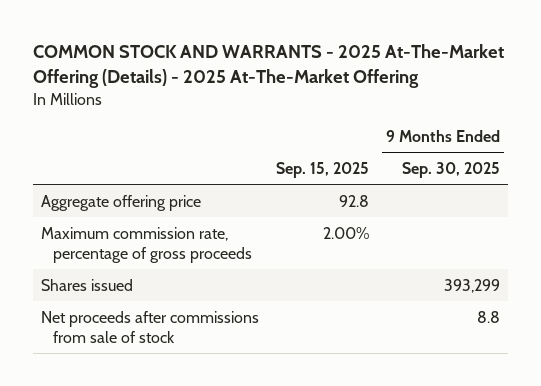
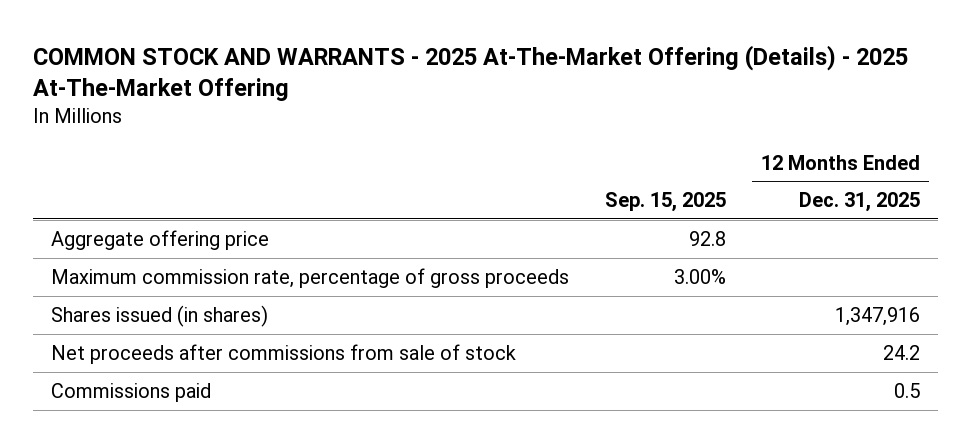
- | Sep. 15, 2025 | 9 Months Ended Sep. 30, 2025
+ | Sep. 15, 2025 | 12 Months Ended Dec. 31, 2025
- Maximum commission rate, percentage of gross proceeds | 2.00% |
- Shares issued | | 393,299
+ Maximum commission rate, percentage of gross proceeds | 3.00% |
+ Shares issued (in shares) | | 1,347,916
+ Commissions paid | | 0.5

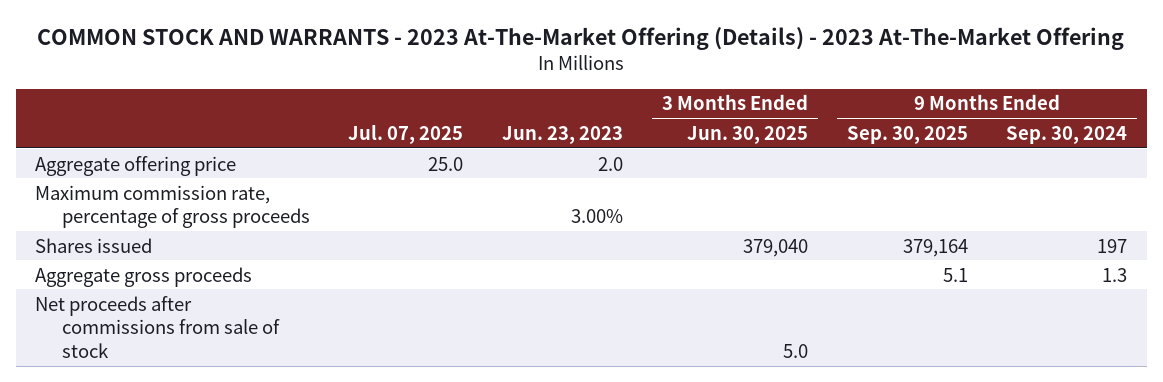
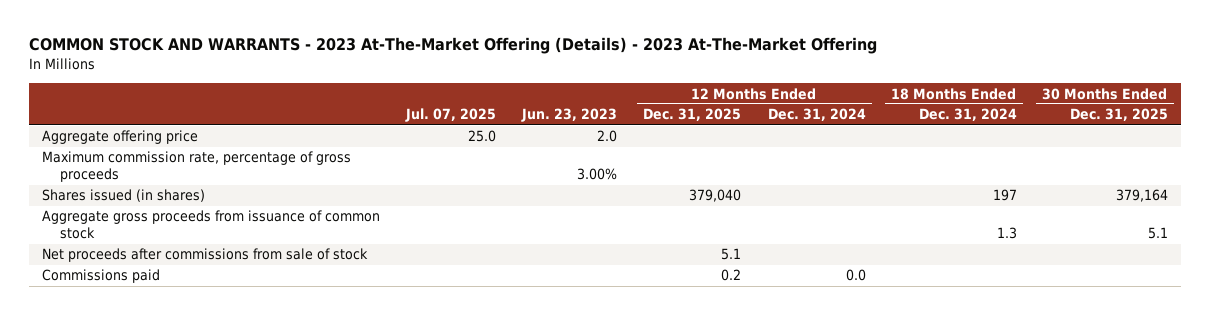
- | Jul. 07, 2025 | Jun. 23, 2023 | 3 Months Ended Jun. 30, 2025 | 9 Months Ended Sep. 30, 2025 | 9 Months Ended Sep. 30, 2024
+ | Jul. 07, 2025 | Jun. 23, 2023 | 12 Months Ended Dec. 31, 2025 | 12 Months Ended Dec. 31, 2024 | 18 Months Ended Dec. 31, 2024 | 30 Months Ended Dec. 31, 2025
- Shares issued | | | 379,040 | 379,164 | 197
- Aggregate gross proceeds | | | | 5.1 | 1.3
+ Shares issued (in shares) | | | 379,040 | | 197 | 379,164
+ Aggregate gross proceeds from issuance of common stock | | | | | 1.3 | 5.1
+ Commissions paid | | | 0.2 | 0.0 | |

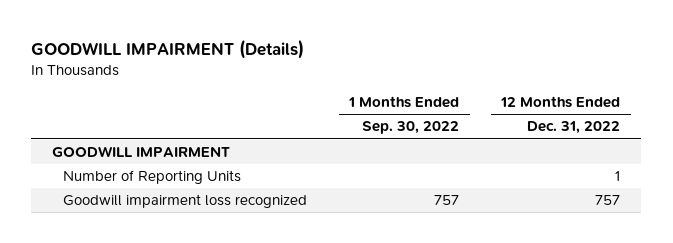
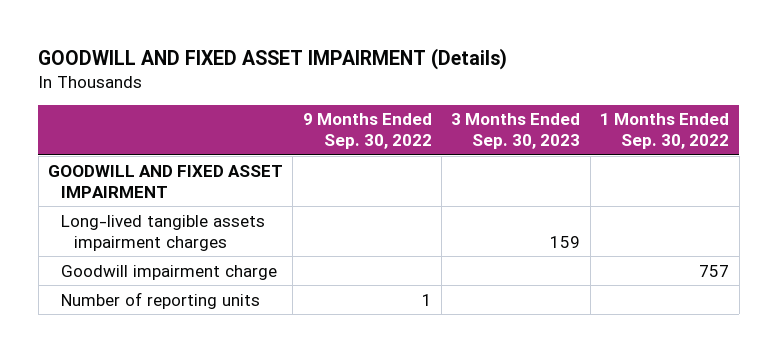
- GOODWILL IMPAIRMENT (Details)
+ GOODWILL AND FIXED ASSET IMPAIRMENT (Details)
- | 1 Months Ended Sep. 30, 2022 | 12 Months Ended Dec. 31, 2022
+ | 9 Months Ended Sep. 30, 2022 | 3 Months Ended Sep. 30, 2023 | 1 Months Ended Sep. 30, 2022
- GOODWILL IMPAIRMENT
- Number of Reporting Units | | 1
- Goodwill impairment loss recognized | 757 | 757
+ GOODWILL AND FIXED ASSET IMPAIRMENT
+ Long-lived tangible assets impairment charges | | 159 |
+ Goodwill impairment charge | | | 757
+ Number of reporting units | 1 | |

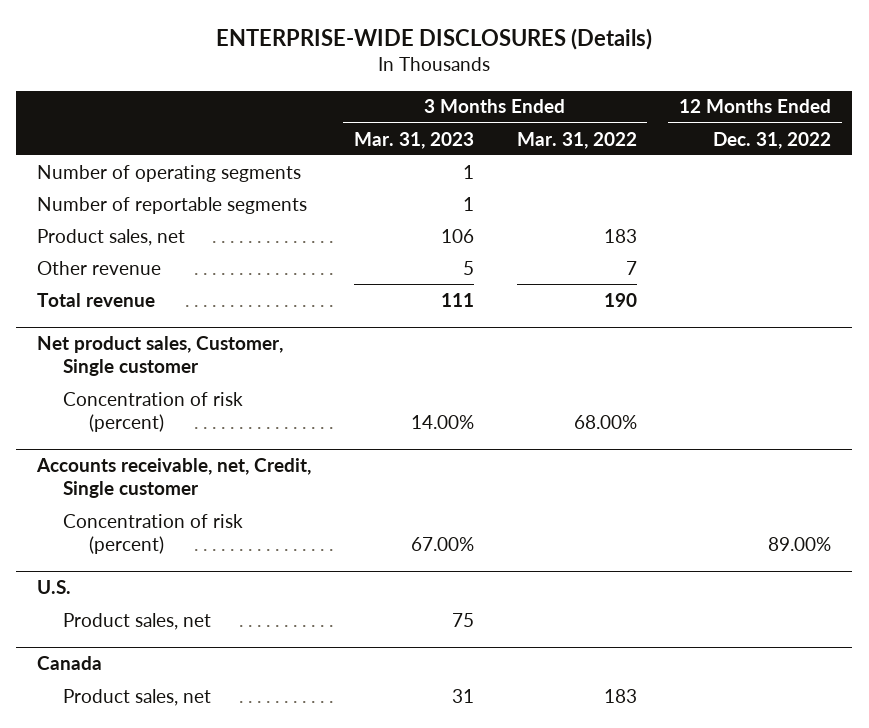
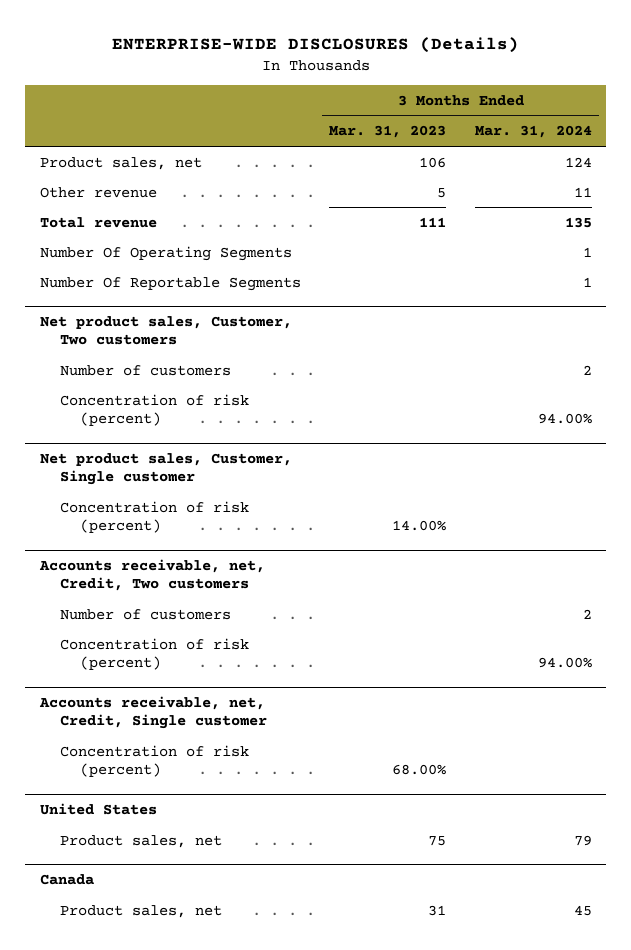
- | 3 Months Ended Mar. 31, 2023 | 3 Months Ended Mar. 31, 2022 | 12 Months Ended Dec. 31, 2022
+ | 3 Months Ended Mar. 31, 2023 | 3 Months Ended Mar. 31, 2024
- Number of operating segments | 1 | |
- Number of reportable segments | 1 | |
+ Number Of Operating Segments | | 1
+ Number Of Reportable Segments | | 1
+ Net product sales, Customer, Two customers
+ Number of customers | | 2
+ Concentration of risk (percent) | | 94.00%
+ Accounts receivable, net, Credit, Two customers
+ Number of customers | | 2
+ Concentration of risk (percent) | | 94.00%
@ Accounts receivable, net, Credit, Single customer
- Concentration of risk (percent) | 67.00% | | 89.00%
- U.S.
@ Accounts receivable, net, Credit, Single customer
+ Concentration of risk (percent) | 68.00% |
+ United States

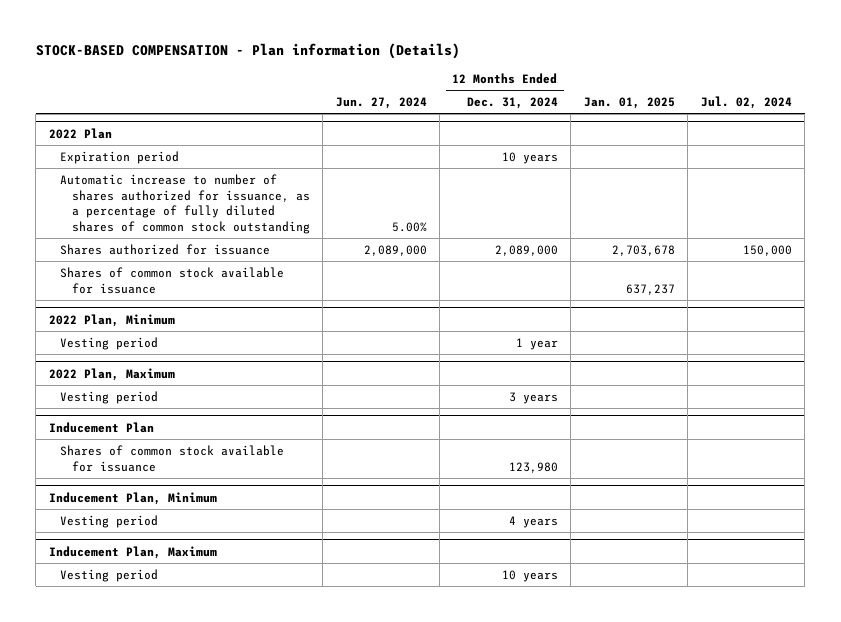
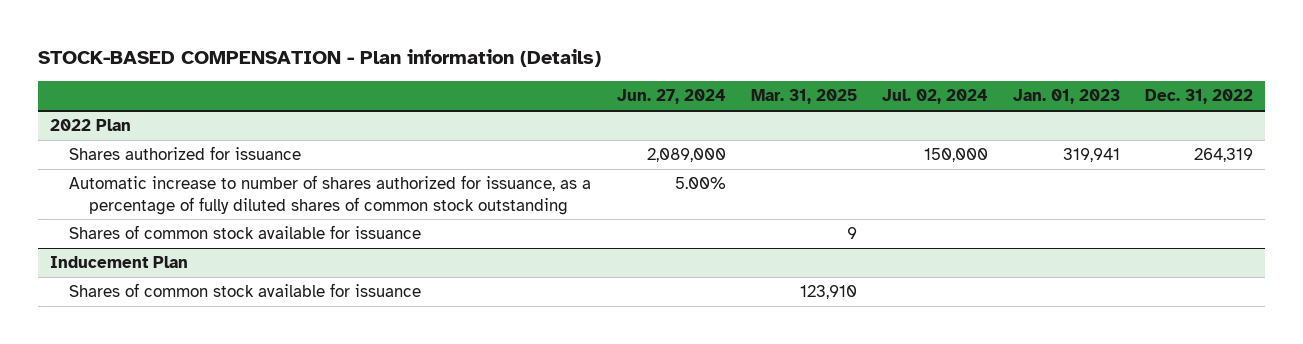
- | Jun. 27, 2024 | 12 Months Ended Dec. 31, 2024 | Jan. 01, 2025 | Jul. 02, 2024
+ | Jun. 27, 2024 | Mar. 31, 2025 | Jul. 02, 2024 | Jan. 01, 2023 | Dec. 31, 2022
@ 2022 Plan
- Expiration period | | 10 years | |
moved down: Automatic increase to number of shares authorized for issuance, as a percentage of fully diluted shares of common stock outstanding | 5.00% | | | |
- 2022 Plan, Minimum
- Vesting period | | 1 year | |
- 2022 Plan, Maximum
- Vesting period | | 3 years | |
- Inducement Plan, Minimum
- Vesting period | | 4 years | |
- Inducement Plan, Maximum
- Vesting period | | 10 years | |

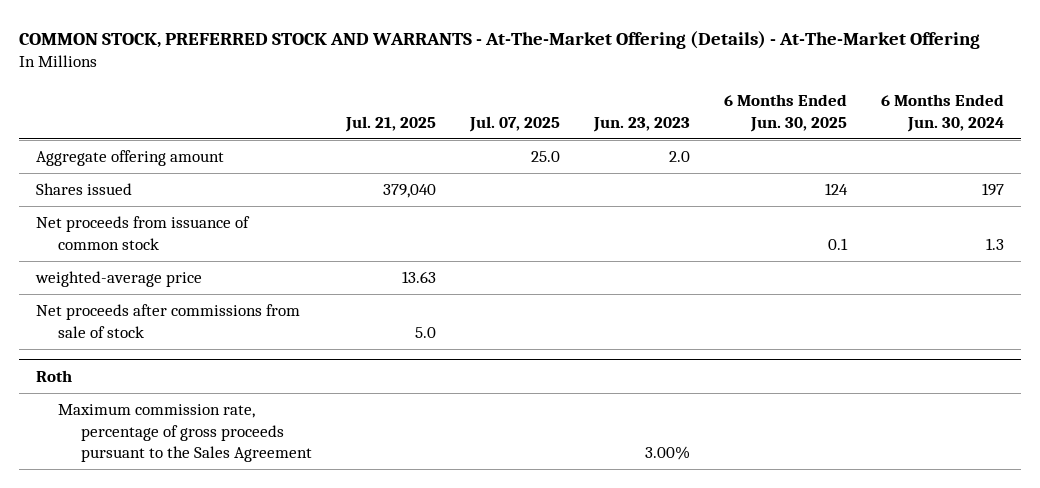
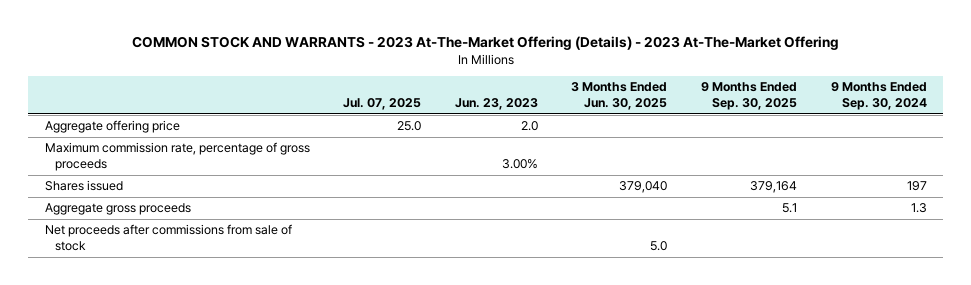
- COMMON STOCK, PREFERRED STOCK AND WARRANTS - At-The-Market Offering (Details) - At-The-Market Offering
+ COMMON STOCK AND WARRANTS - 2023 At-The-Market Offering (Details) - 2023 At-The-Market Offering
- | Jul. 21, 2025 | Jul. 07, 2025 | Jun. 23, 2023 | 6 Months Ended Jun. 30, 2025 | 6 Months Ended Jun. 30, 2024
+ | Jul. 07, 2025 | Jun. 23, 2023 | 3 Months Ended Jun. 30, 2025 | 9 Months Ended Sep. 30, 2025 | 9 Months Ended Sep. 30, 2024
- Aggregate offering amount | | 25.0 | 2.0 | |
+ Aggregate offering price | 25.0 | 2.0 | | |
+ Maximum commission rate, percentage of gross proceeds | | 3.00% | | |
- Net proceeds from issuance of common stock | | | | 0.1 | 1.3
- weighted-average price | 13.63 | | | |
+ Aggregate gross proceeds | | | | 5.1 | 1.3
- Roth
- Maximum commission rate, percentage of gross proceeds pursuant to the Sales Agreement | | | 3.00% | |

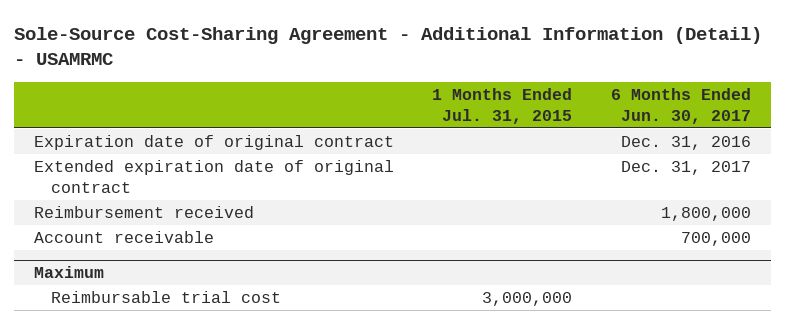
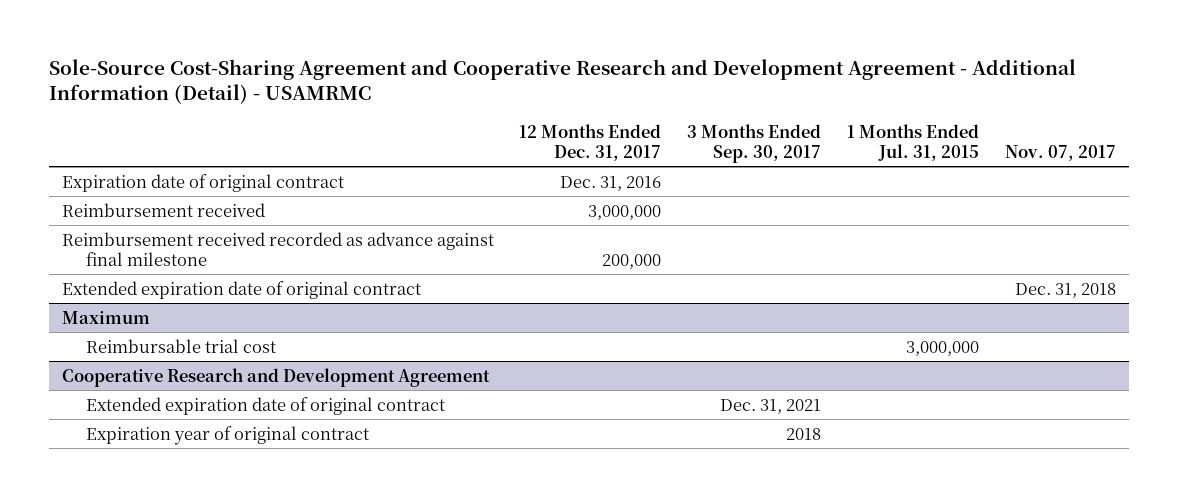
- Sole-Source Cost-Sharing Agreement - Additional Information (Detail) - USAMRMC
+ Sole-Source Cost-Sharing Agreement and Cooperative Research and Development Agreement - Additional Information (Detail) - USAMRMC
- | 1 Months Ended Jul. 31, 2015 | 6 Months Ended Jun. 30, 2017
+ | 12 Months Ended Dec. 31, 2017 | 3 Months Ended Sep. 30, 2017 | 1 Months Ended Jul. 31, 2015 | Nov. 07, 2017
- Account receivable | | 700,000
+ Reimbursement received recorded as advance against final milestone | 200,000 | | |
moved down: Extended expiration date of original contract | | | | Dec. 31, 2018
+ Cooperative Research and Development Agreement
+ Extended expiration date of original contract | | Dec. 31, 2021 | |
+ Expiration year of original contract | | 2018 | |

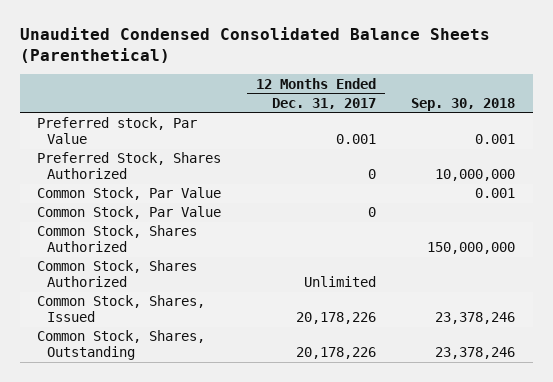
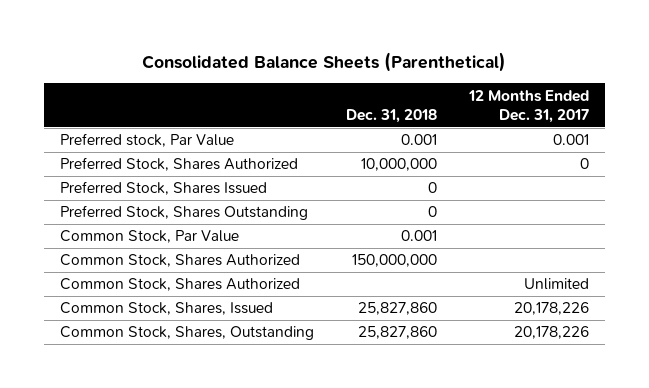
- Unaudited Condensed Consolidated Balance Sheets (Parenthetical)
+ Consolidated Balance Sheets (Parenthetical)
- | 12 Months Ended Dec. 31, 2017 | Sep. 30, 2018
+ | Dec. 31, 2018 | 12 Months Ended Dec. 31, 2017
+ Preferred Stock, Shares Issued | 0 |
+ Preferred Stock, Shares Outstanding | 0 |
- Common Stock, Par Value | 0 |

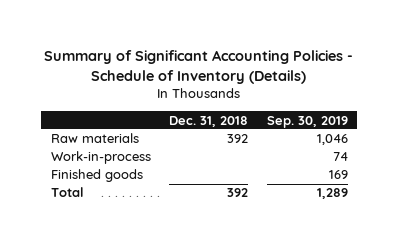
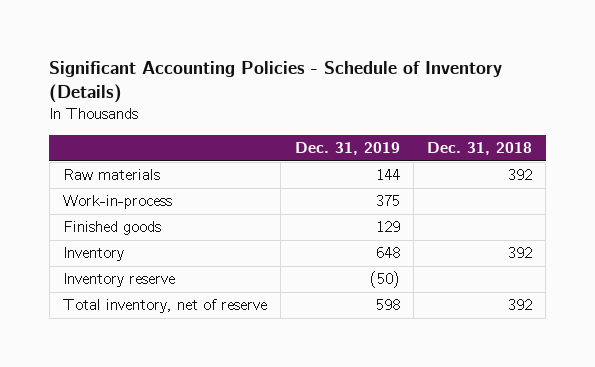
- Summary of Significant Accounting Policies - Schedule of Inventory (Details)
+ Significant Accounting Policies - Schedule of Inventory (Details)
- | Dec. 31, 2018 | Sep. 30, 2019
+ | Dec. 31, 2019 | Dec. 31, 2018
- Total | 392 | 1,289
+ Inventory | 648 | 392
+ Inventory reserve | (50) |
+ Total inventory, net of reserve | 598 | 392

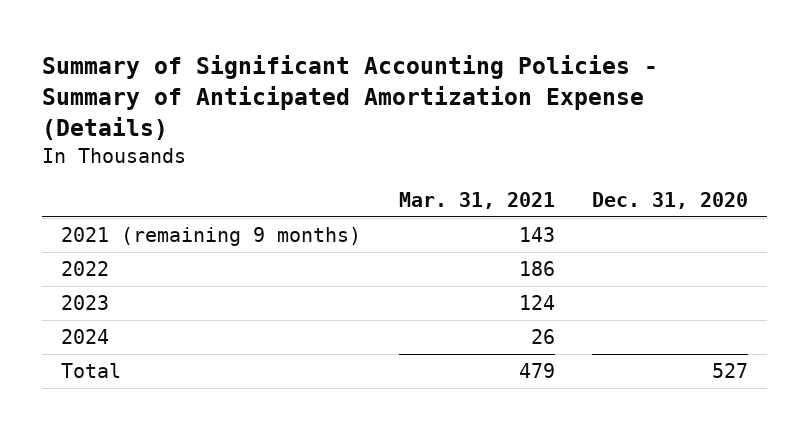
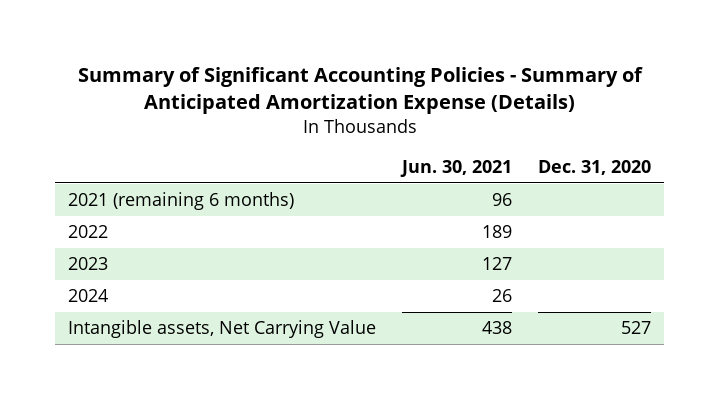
- | Mar. 31, 2021 | Dec. 31, 2020
+ | Jun. 30, 2021 | Dec. 31, 2020
- 2021 (remaining 9 months) | 143 |
+ 2021 (remaining 6 months) | 96 |
- Total | 479 | 527
+ Intangible assets, Net Carrying Value | 438 | 527

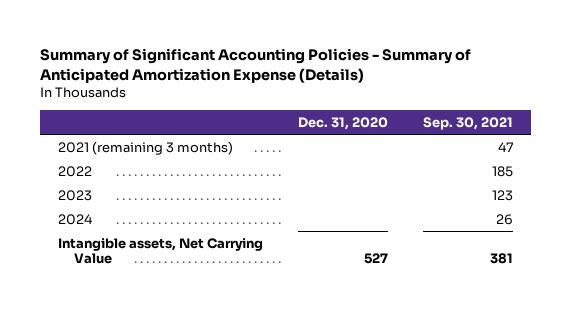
- | Jun. 30, 2021 | Dec. 31, 2020
+ | Dec. 31, 2020 | Sep. 30, 2021
- 2021 (remaining 6 months) | 96 |
+ 2021 (remaining 3 months) | | 47

